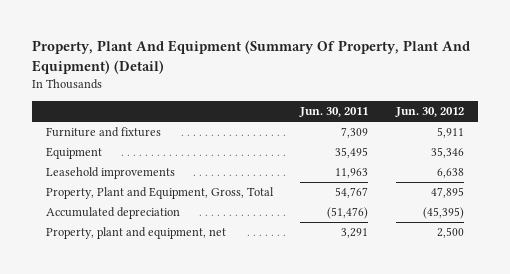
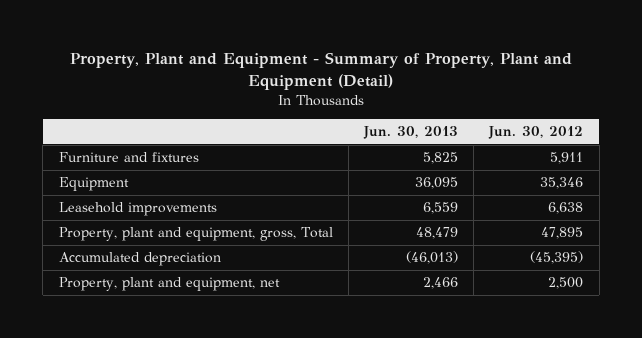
- Property, Plant And Equipment (Summary Of Property, Plant And Equipment) (Detail)
+ Property, Plant and Equipment - Summary of Property, Plant and Equipment (Detail)
- | Jun. 30, 2011 | Jun. 30, 2012
+ | Jun. 30, 2013 | Jun. 30, 2012
- Property, Plant and Equipment, Gross, Total | 54,767 | 47,895
+ Property, plant and equipment, gross, Total | 48,479 | 47,895

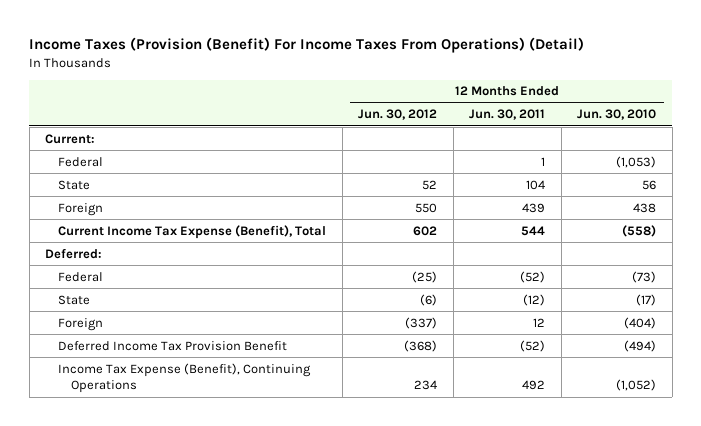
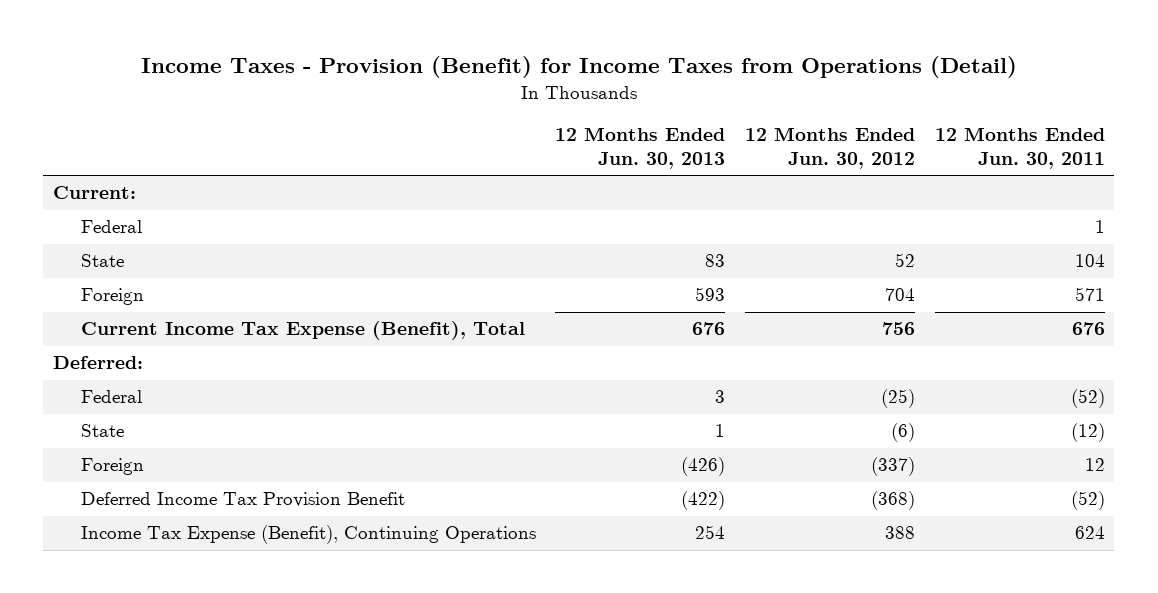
- Income Taxes (Provision (Benefit) For Income Taxes From Operations) (Detail)
+ Income Taxes - Provision (Benefit) for Income Taxes from Operations (Detail)
- | 12 Months Ended Jun. 30, 2012 | 12 Months Ended Jun. 30, 2011 | 12 Months Ended Jun. 30, 2010
+ | 12 Months Ended Jun. 30, 2013 | 12 Months Ended Jun. 30, 2012 | 12 Months Ended Jun. 30, 2011
- Foreign | 550 | 439 | 438
- Current Income Tax Expense (Benefit), Total | 602 | 544 | (558)
+ Foreign | 593 | 704 | 571
+ Current Income Tax Expense (Benefit), Total | 676 | 756 | 676
- Income Tax Expense (Benefit), Continuing Operations | 234 | 492 | (1,052)
+ Income Tax Expense (Benefit), Continuing Operations | 254 | 388 | 624

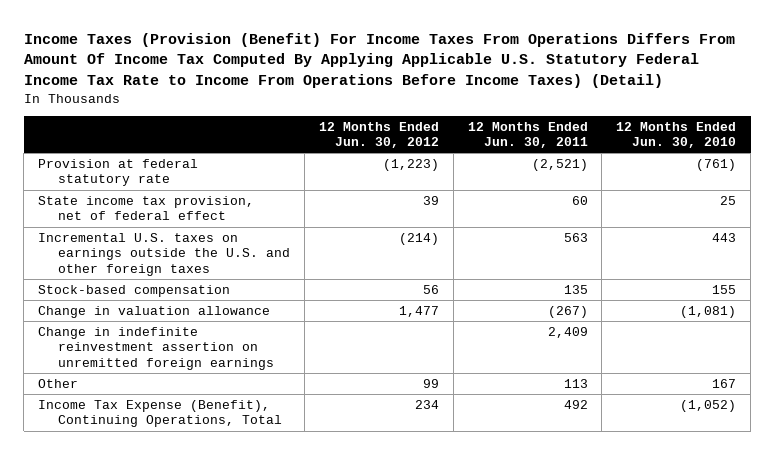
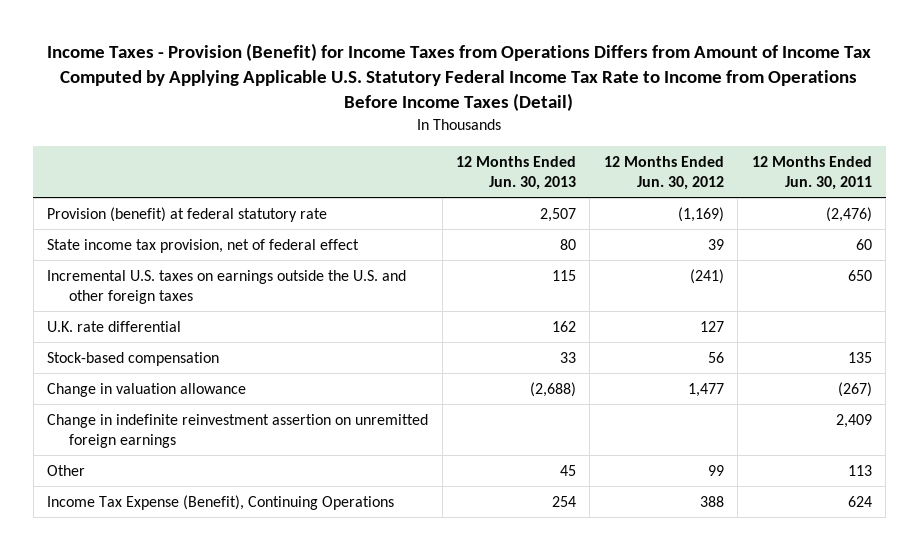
- Income Taxes (Provision (Benefit) For Income Taxes From Operations Differs From Amount Of Income Tax Computed By Applying Applicable U.S. Statutory Federal Income Tax Rate to Income From Operations Before Income Taxes) (Detail)
+ Income Taxes - Provision (Benefit) for Income Taxes from Operations Differs from Amount of Income Tax Computed by Applying Applicable U.S. Statutory Federal Income Tax Rate to Income from Operations Before Income Taxes (Detail)
- | 12 Months Ended Jun. 30, 2012 | 12 Months Ended Jun. 30, 2011 | 12 Months Ended Jun. 30, 2010
+ | 12 Months Ended Jun. 30, 2013 | 12 Months Ended Jun. 30, 2012 | 12 Months Ended Jun. 30, 2011
- Provision at federal statutory rate | (1,223) | (2,521) | (761)
+ Provision (benefit) at federal statutory rate | 2,507 | (1,169) | (2,476)
- Incremental U.S. taxes on earnings outside the U.S. and other foreign taxes | (214) | 563 | 443
+ Incremental U.S. taxes on earnings outside the U.S. and other foreign taxes | 115 | (241) | 650
+ U.K. rate differential | 162 | 127 |
- Income Tax Expense (Benefit), Continuing Operations, Total | 234 | 492 | (1,052)
+ Income Tax Expense (Benefit), Continuing Operations | 254 | 388 | 624

